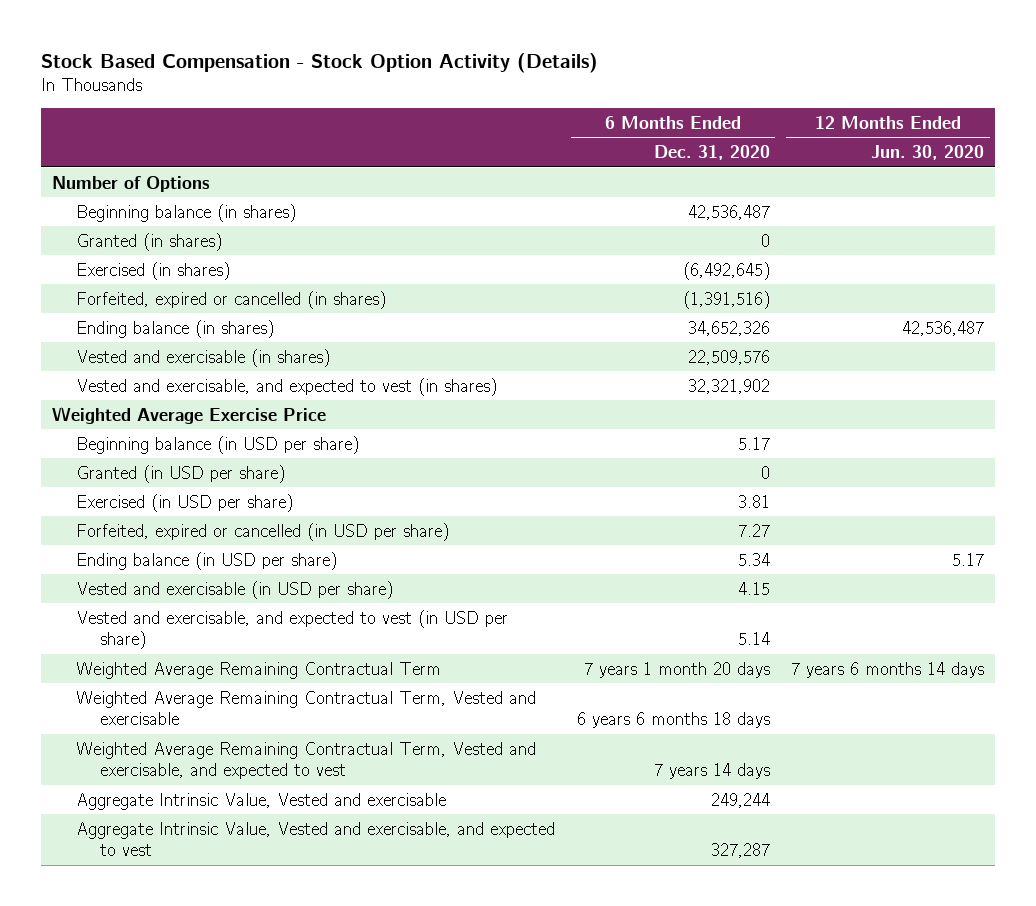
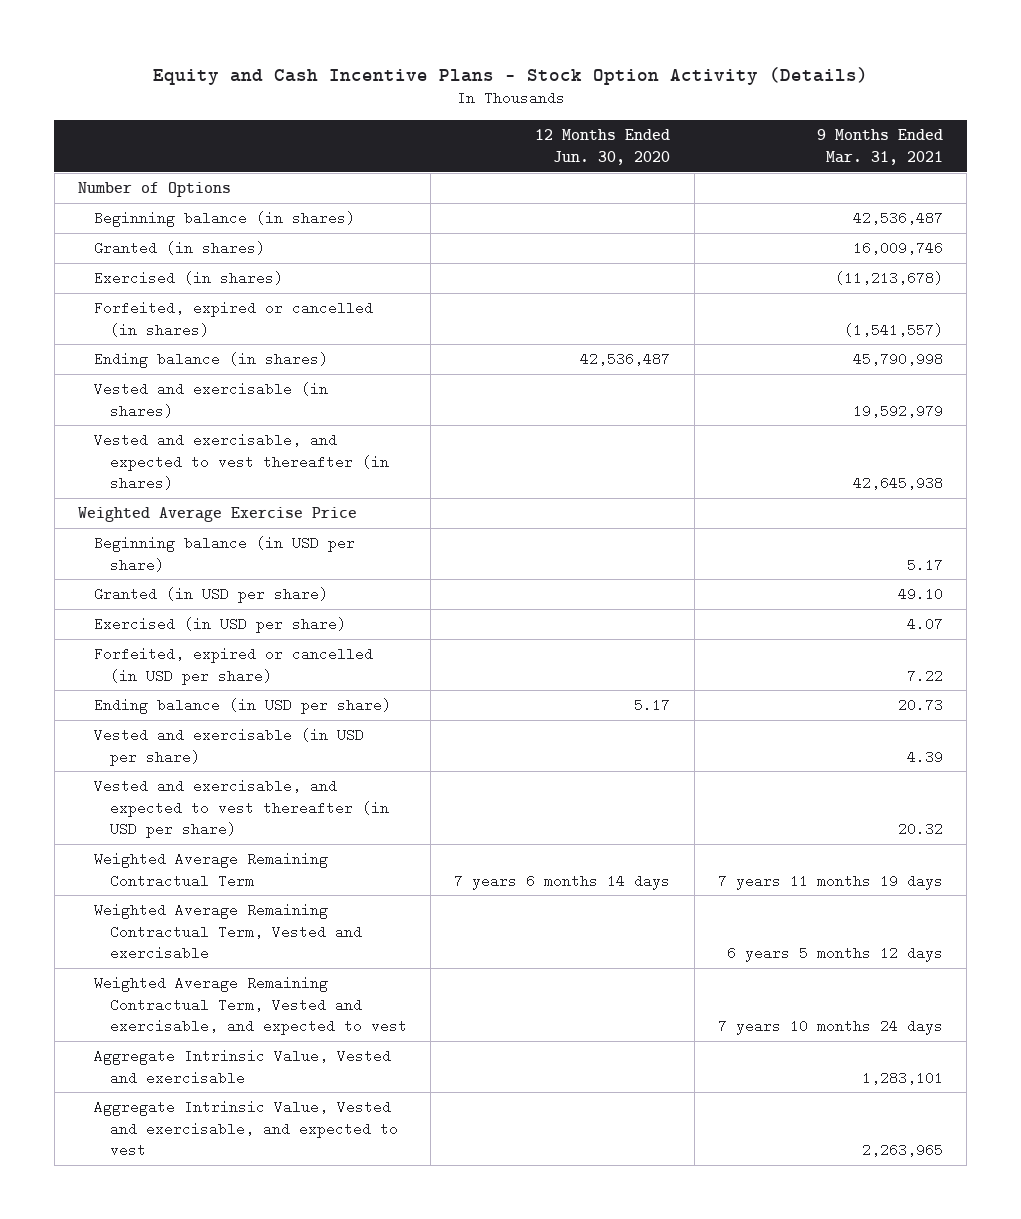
- Stock Based Compensation - Stock Option Activity (Details)
+ Equity and Cash Incentive Plans - Stock Option Activity (Details)
- | 6 Months Ended Dec. 31, 2020 | 12 Months Ended Jun. 30, 2020
+ | 12 Months Ended Jun. 30, 2020 | 9 Months Ended Mar. 31, 2021
- Vested and exercisable, and expected to vest (in shares) | 32,321,902 |
+ Vested and exercisable, and expected to vest thereafter (in shares) | | 42,645,938
- Vested and exercisable, and expected to vest (in USD per share) | 5.14 |
+ Vested and exercisable, and expected to vest thereafter (in USD per share) | | 20.32

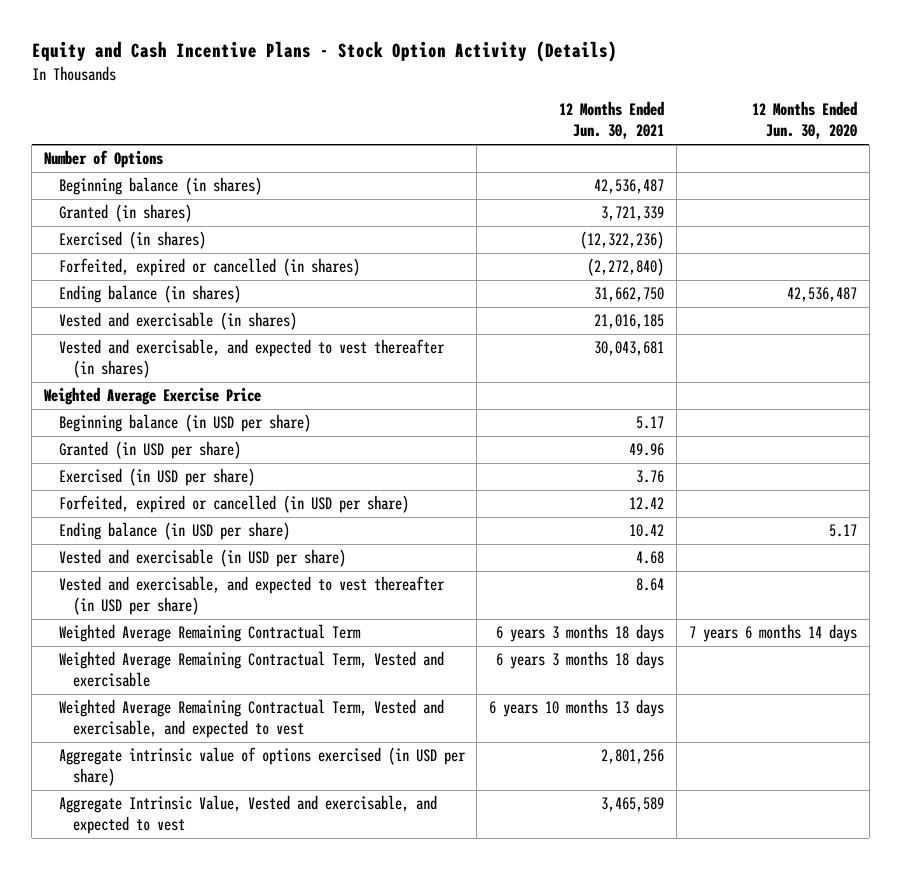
- | 12 Months Ended Jun. 30, 2020 | 9 Months Ended Mar. 31, 2021
+ | 12 Months Ended Jun. 30, 2021 | 12 Months Ended Jun. 30, 2020
- Aggregate Intrinsic Value, Vested and exercisable | | 1,283,101
+ Aggregate intrinsic value of options exercised (in USD per share) | 2,801,256 |

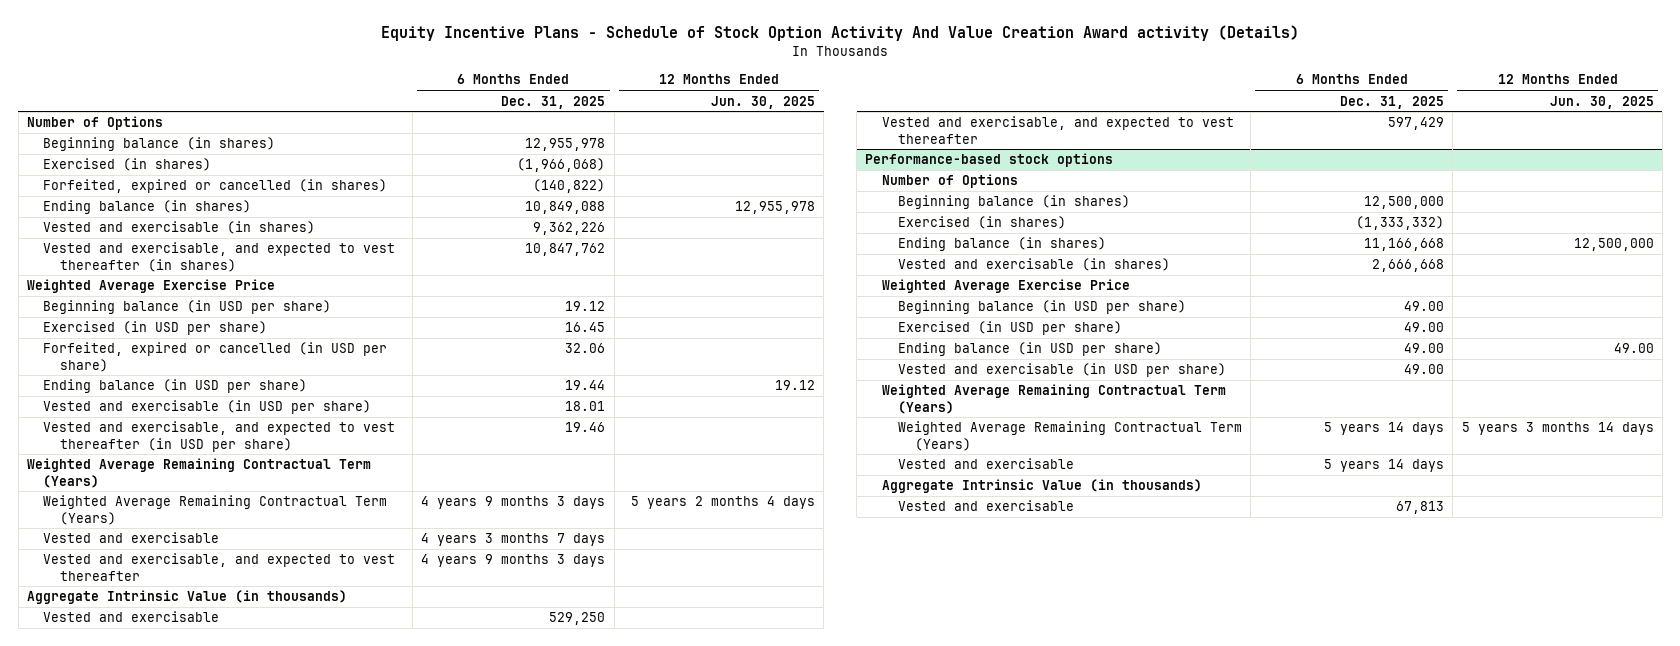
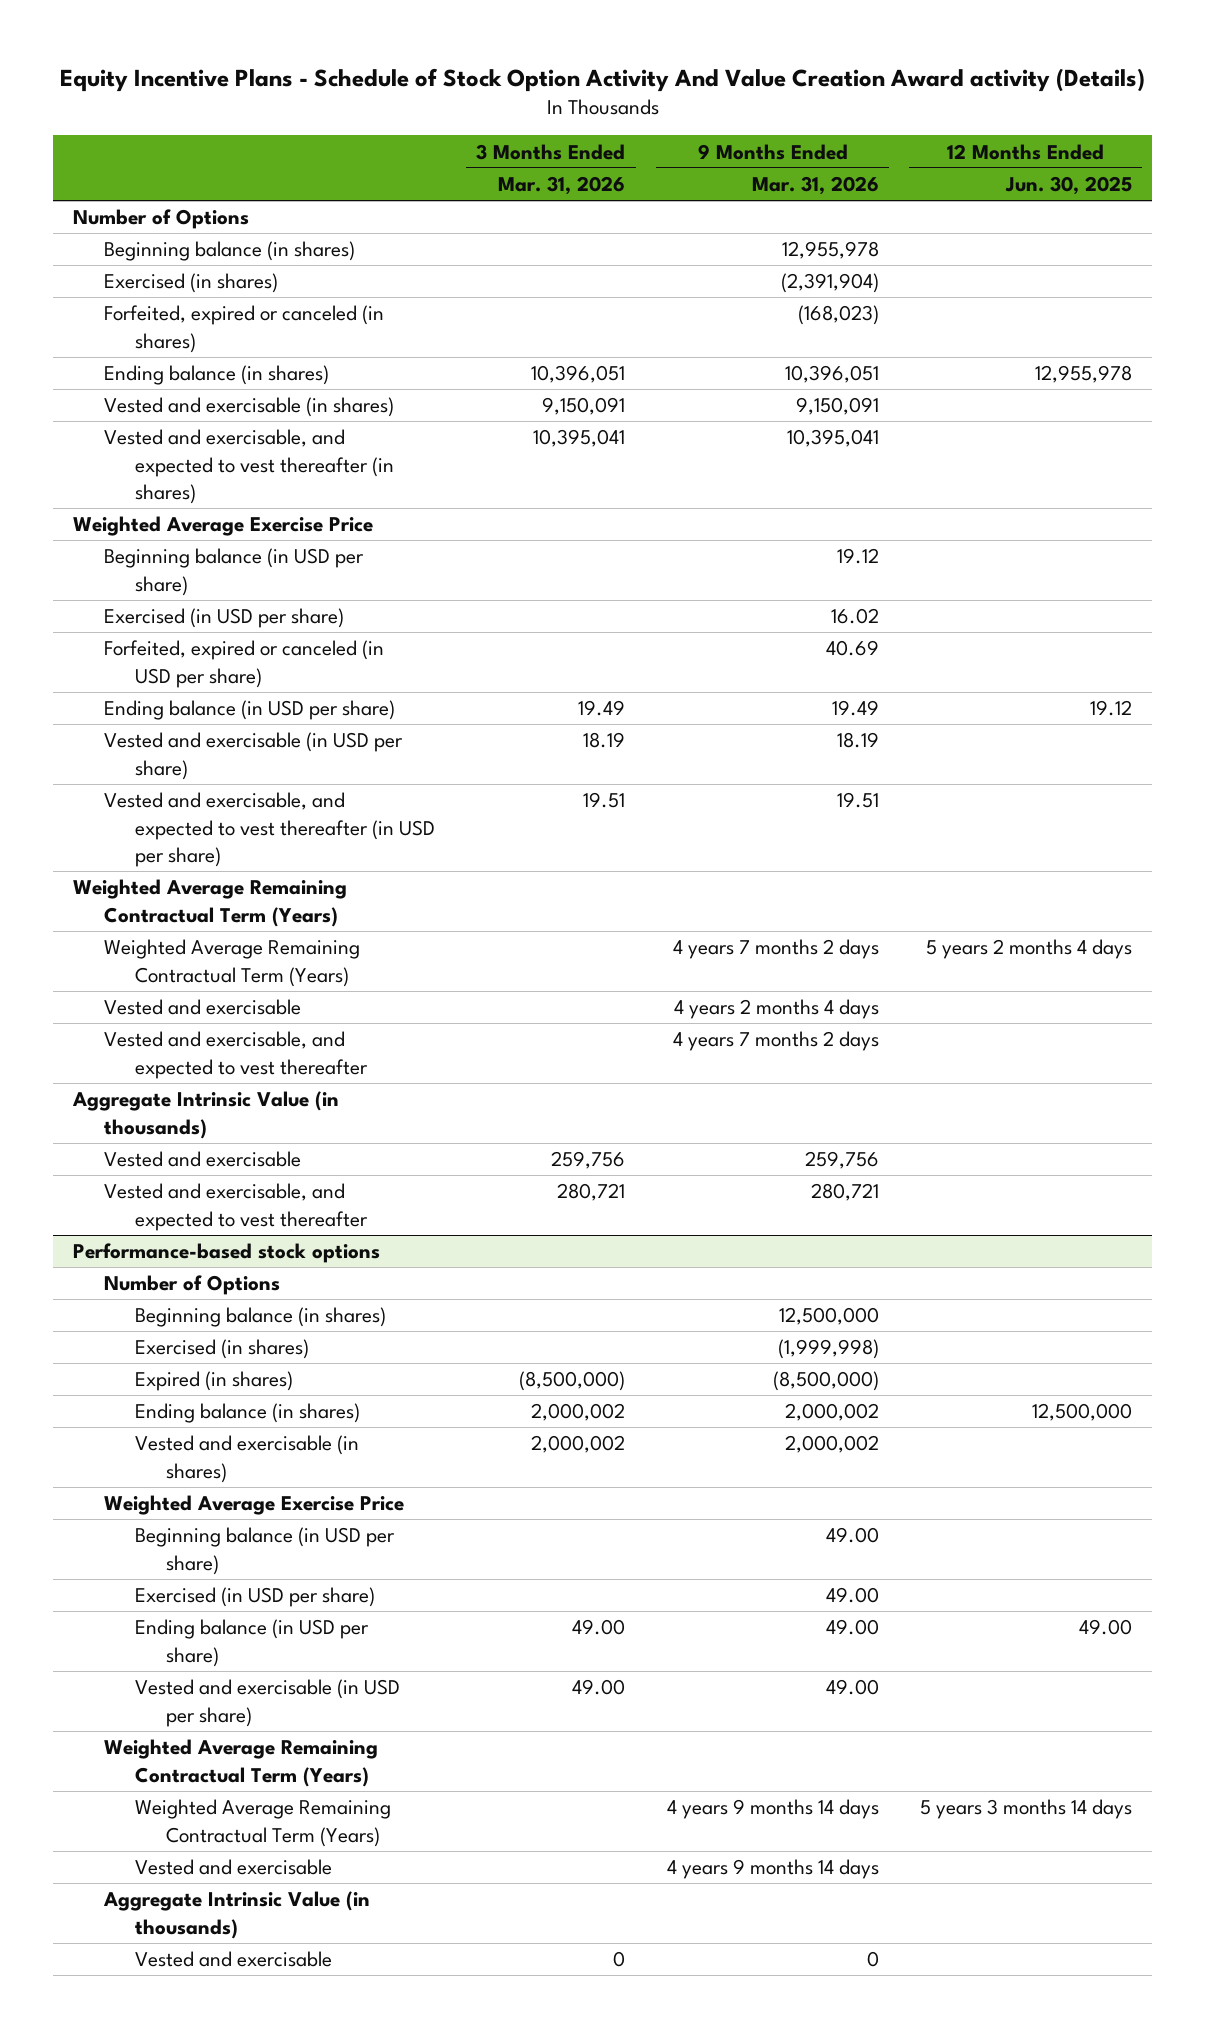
- | 6 Months Ended Dec. 31, 2025 | 12 Months Ended Jun. 30, 2025
+ | 3 Months Ended Mar. 31, 2026 | 9 Months Ended Mar. 31, 2026 | 12 Months Ended Jun. 30, 2025
- Forfeited, expired or cancelled (in shares) | (140,822) |
+ Forfeited, expired or canceled (in shares) | | (168,023) |
- Forfeited, expired or cancelled (in USD per share) | 32.06 |
+ Forfeited, expired or canceled (in USD per share) | | 40.69 |
@ Performance-based stock options
+ Expired (in shares) | (8,500,000) | (8,500,000) |

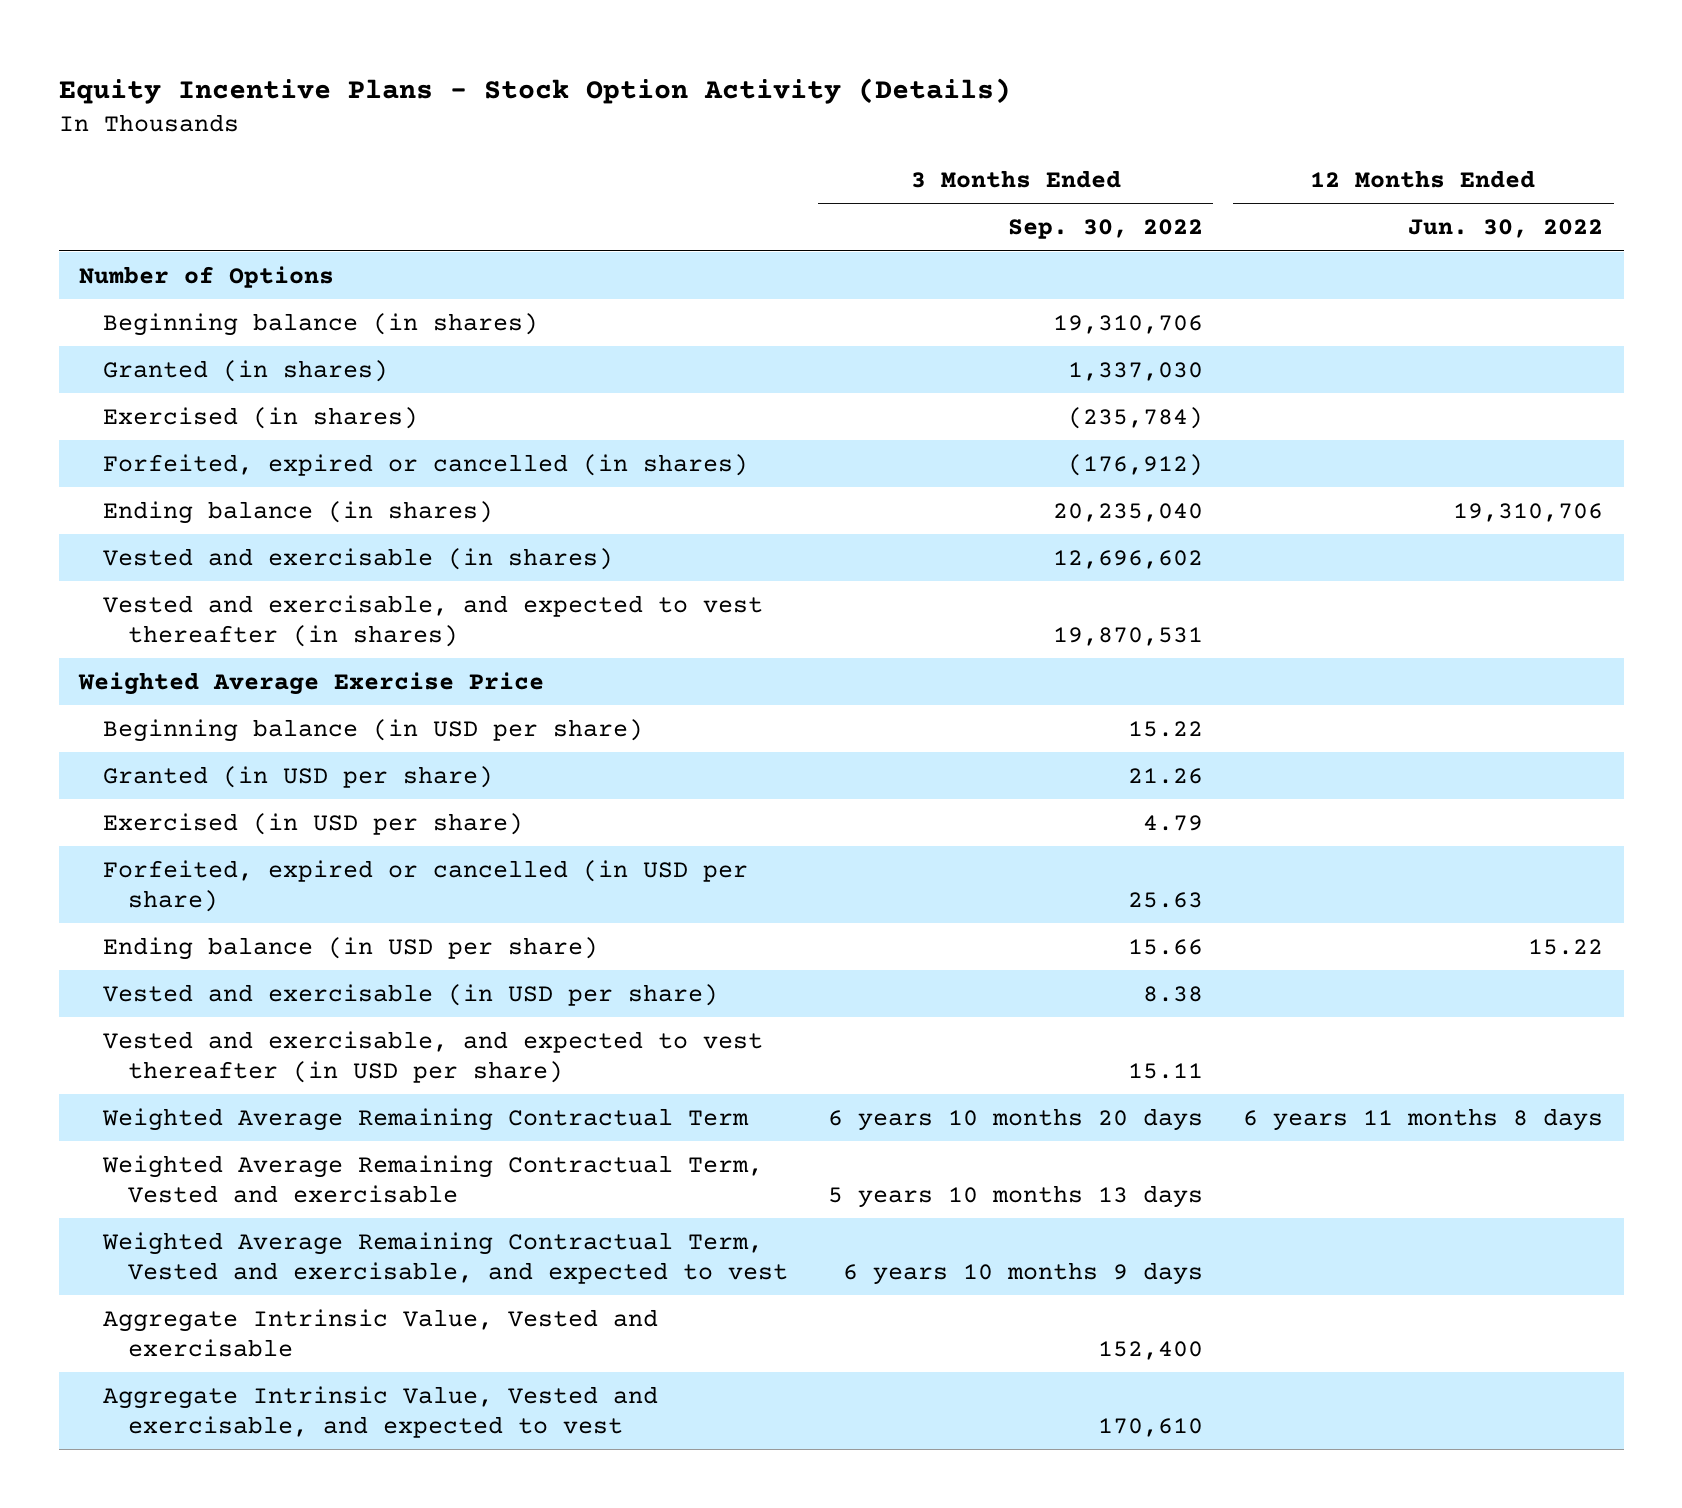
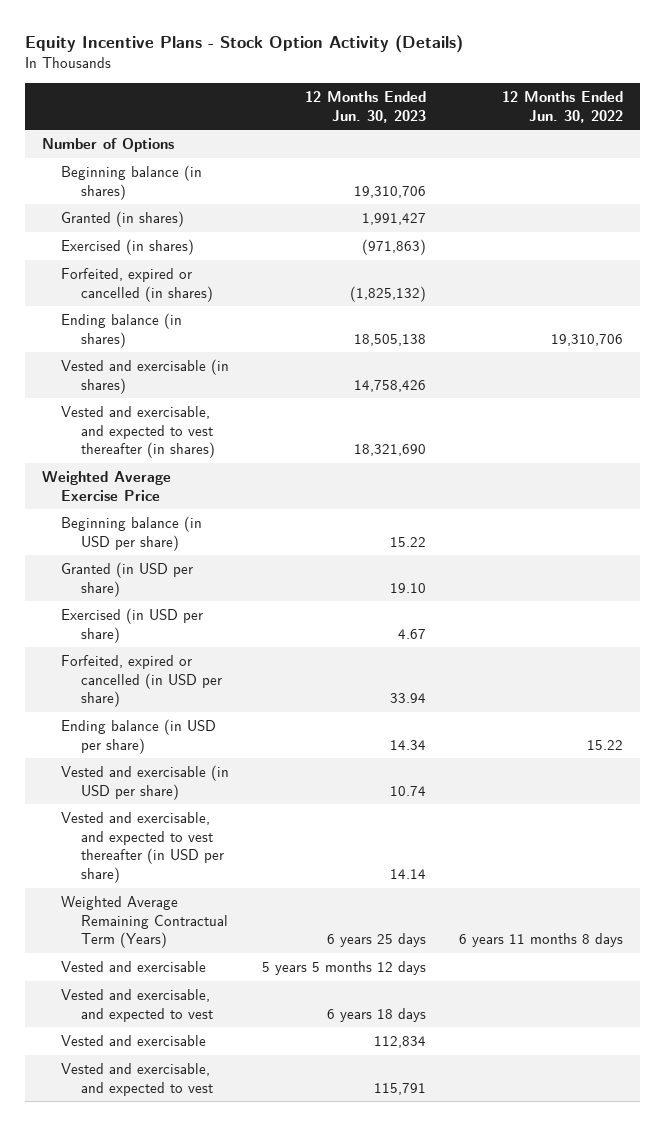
- | 3 Months Ended Sep. 30, 2022 | 12 Months Ended Jun. 30, 2022
+ | 12 Months Ended Jun. 30, 2023 | 12 Months Ended Jun. 30, 2022
- Weighted Average Remaining Contractual Term | 6 years 10 months 20 days | 6 years 11 months 8 days
- Weighted Average Remaining Contractual Term, Vested and exercisable | 5 years 10 months 13 days |
- Weighted Average Remaining Contractual Term, Vested and exercisable, and expected to vest | 6 years 10 months 9 days |
- Aggregate Intrinsic Value, Vested and exercisable | 152,400 |
- Aggregate Intrinsic Value, Vested and exercisable, and expected to vest | 170,610 |
+ Weighted Average Remaining Contractual Term (Years) | 6 years 25 days | 6 years 11 months 8 days
+ Vested and exercisable | 5 years 5 months 12 days |
+ Vested and exercisable, and expected to vest | 6 years 18 days |
+ Vested and exercisable | 112,834 |
+ Vested and exercisable, and expected to vest | 115,791 |

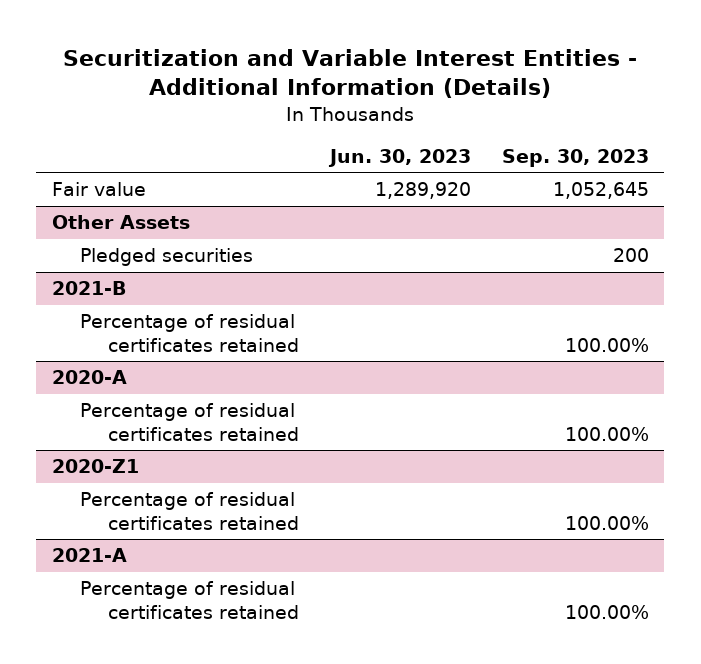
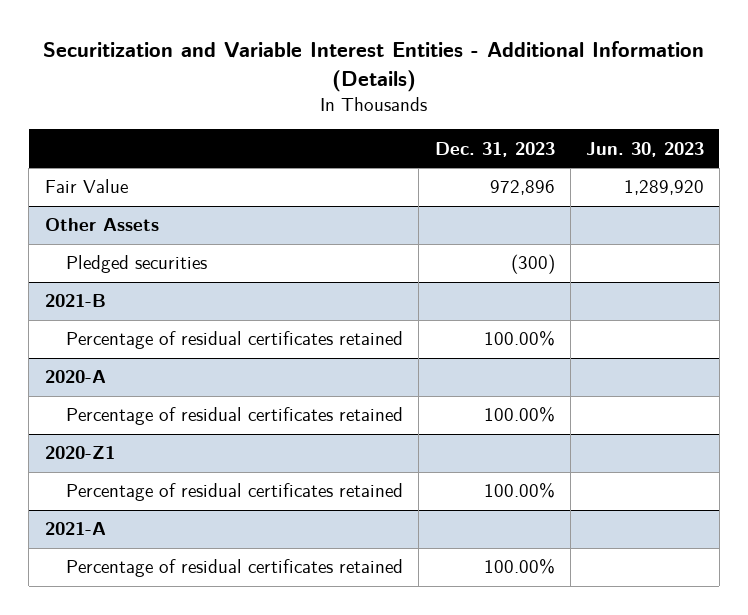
- | Jun. 30, 2023 | Sep. 30, 2023
+ | Dec. 31, 2023 | Jun. 30, 2023
- Fair value | 1,289,920 | 1,052,645
+ Fair Value | 972,896 | 1,289,920

